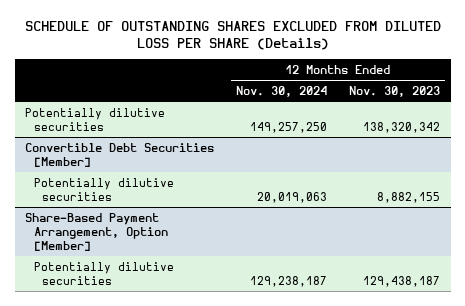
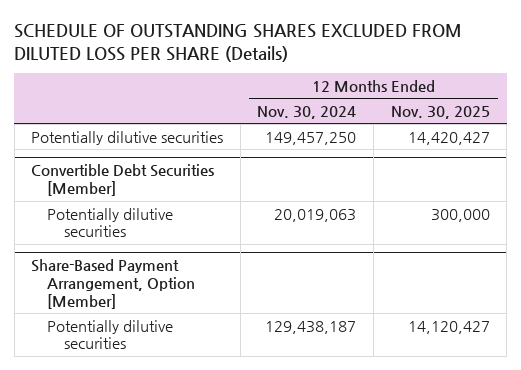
- | 12 Months Ended Nov. 30, 2024 | 12 Months Ended Nov. 30, 2023
+ | 12 Months Ended Nov. 30, 2024 | 12 Months Ended Nov. 30, 2025
- Potentially dilutive securities | 149,257,250 | 138,320,342
+ Potentially dilutive securities | 149,457,250 | 14,420,427
@ Share-Based Payment Arrangement, Option [Member]
- Potentially dilutive securities | 129,238,187 | 129,438,187
+ Potentially dilutive securities | 129,438,187 | 14,120,427

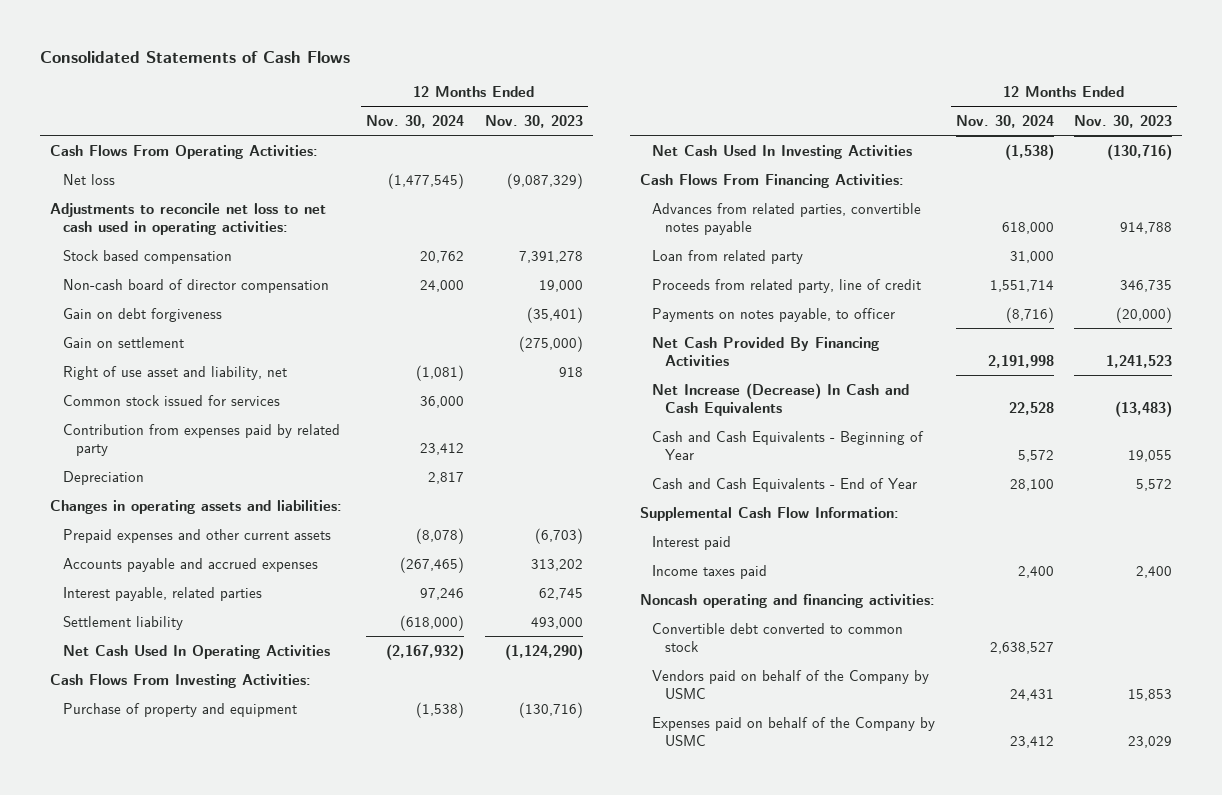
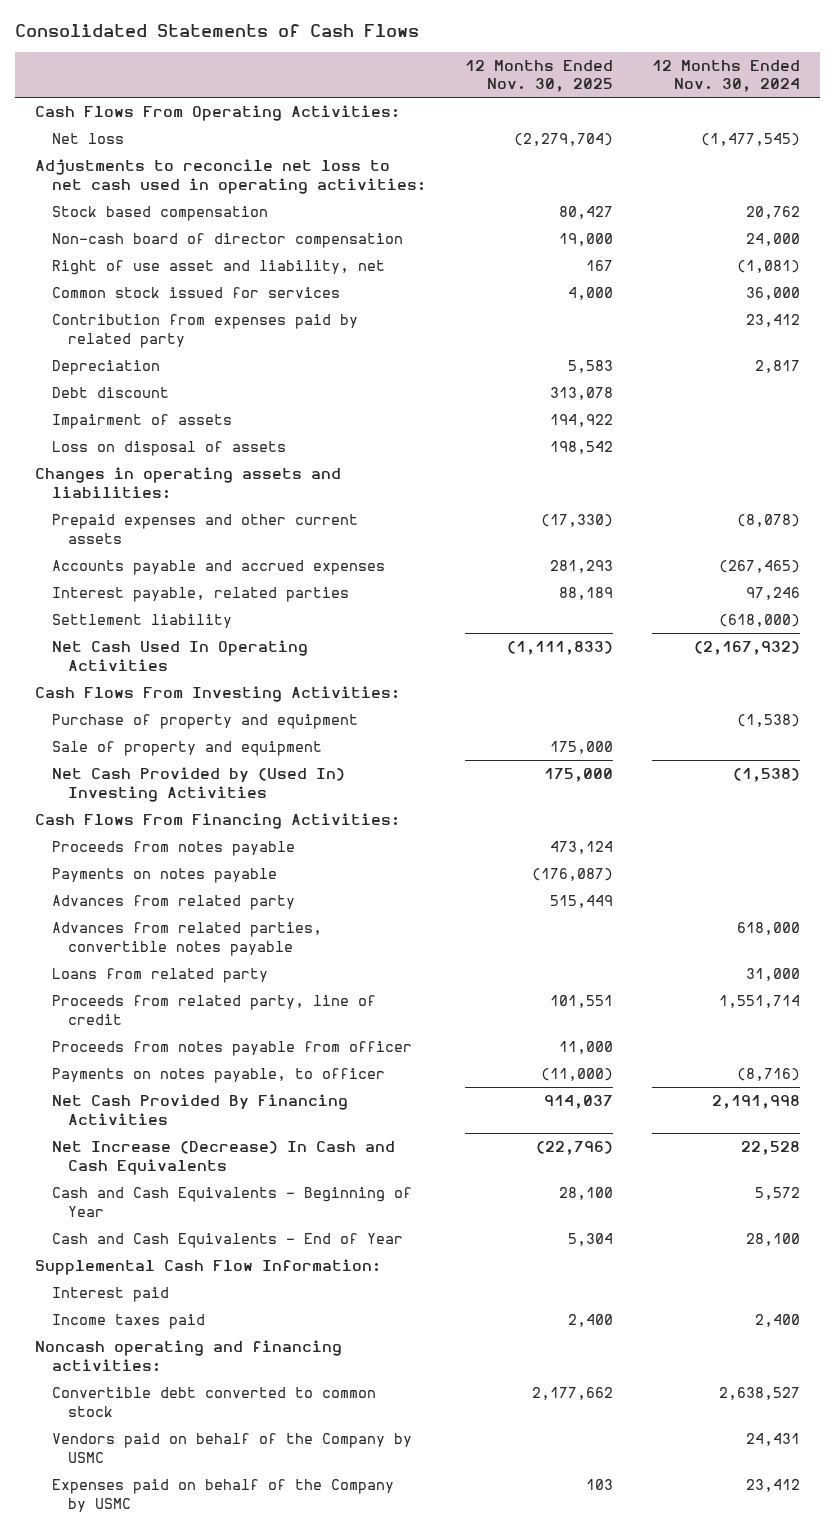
- | 12 Months Ended Nov. 30, 2024 | 12 Months Ended Nov. 30, 2023
+ | 12 Months Ended Nov. 30, 2025 | 12 Months Ended Nov. 30, 2024
- Gain on debt forgiveness | | (35,401)
- Gain on settlement | | (275,000)
+ Debt discount | 313,078 |
+ Impairment of assets | 194,922 |
+ Loss on disposal of assets | 198,542 |
- Net Cash Used In Investing Activities | (1,538) | (130,716)
+ Sale of property and equipment | 175,000 |
+ Net Cash Provided by (Used In) Investing Activities | 175,000 | (1,538)
+ Proceeds from notes payable | 473,124 |
+ Payments on notes payable | (176,087) |
+ Advances from related party | 515,449 |
- Loan from related party | 31,000 |
+ Loans from related party | | 31,000
+ Proceeds from notes payable from officer | 11,000 |

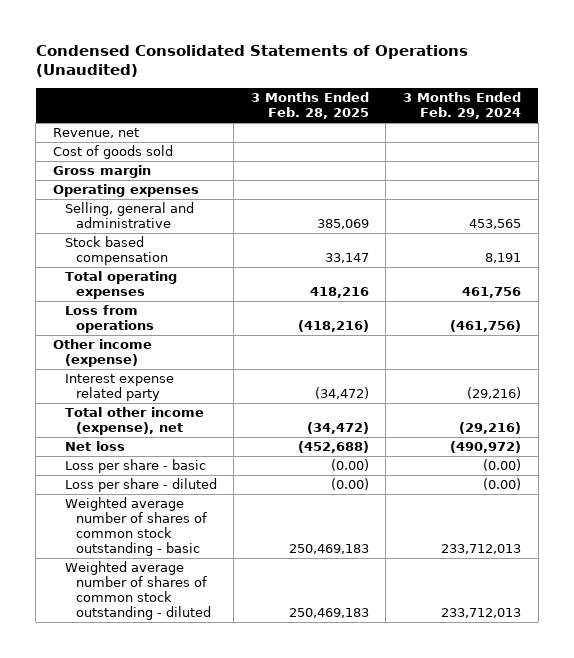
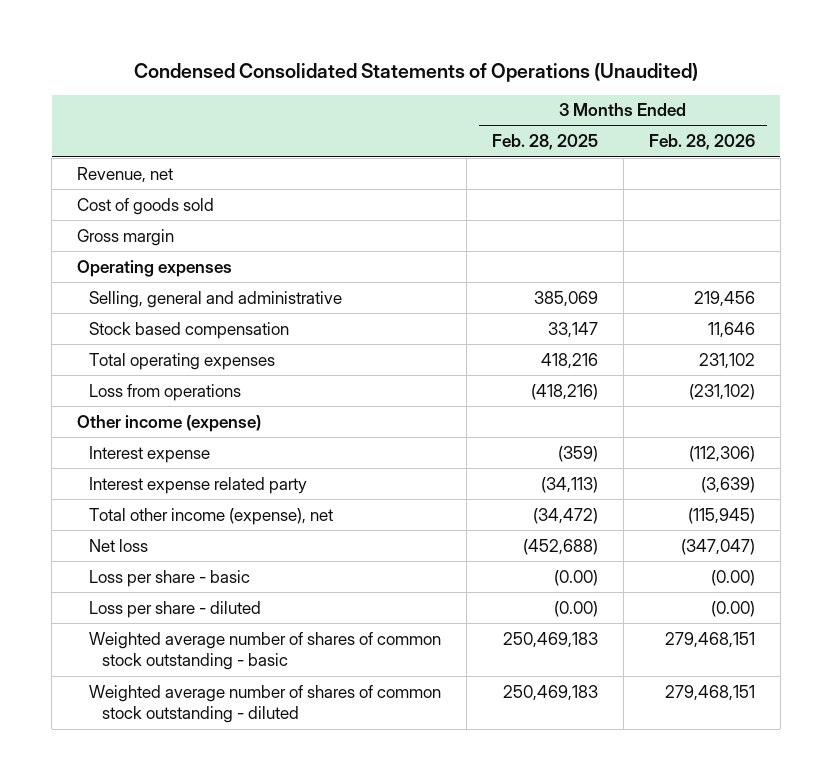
- | 3 Months Ended Feb. 28, 2025 | 3 Months Ended Feb. 29, 2024
+ | 3 Months Ended Feb. 28, 2025 | 3 Months Ended Feb. 28, 2026
- Interest expense related party | (34,472) | (29,216)
+ Interest expense | (359) | (112,306)
+ Interest expense related party | (34,113) | (3,639)

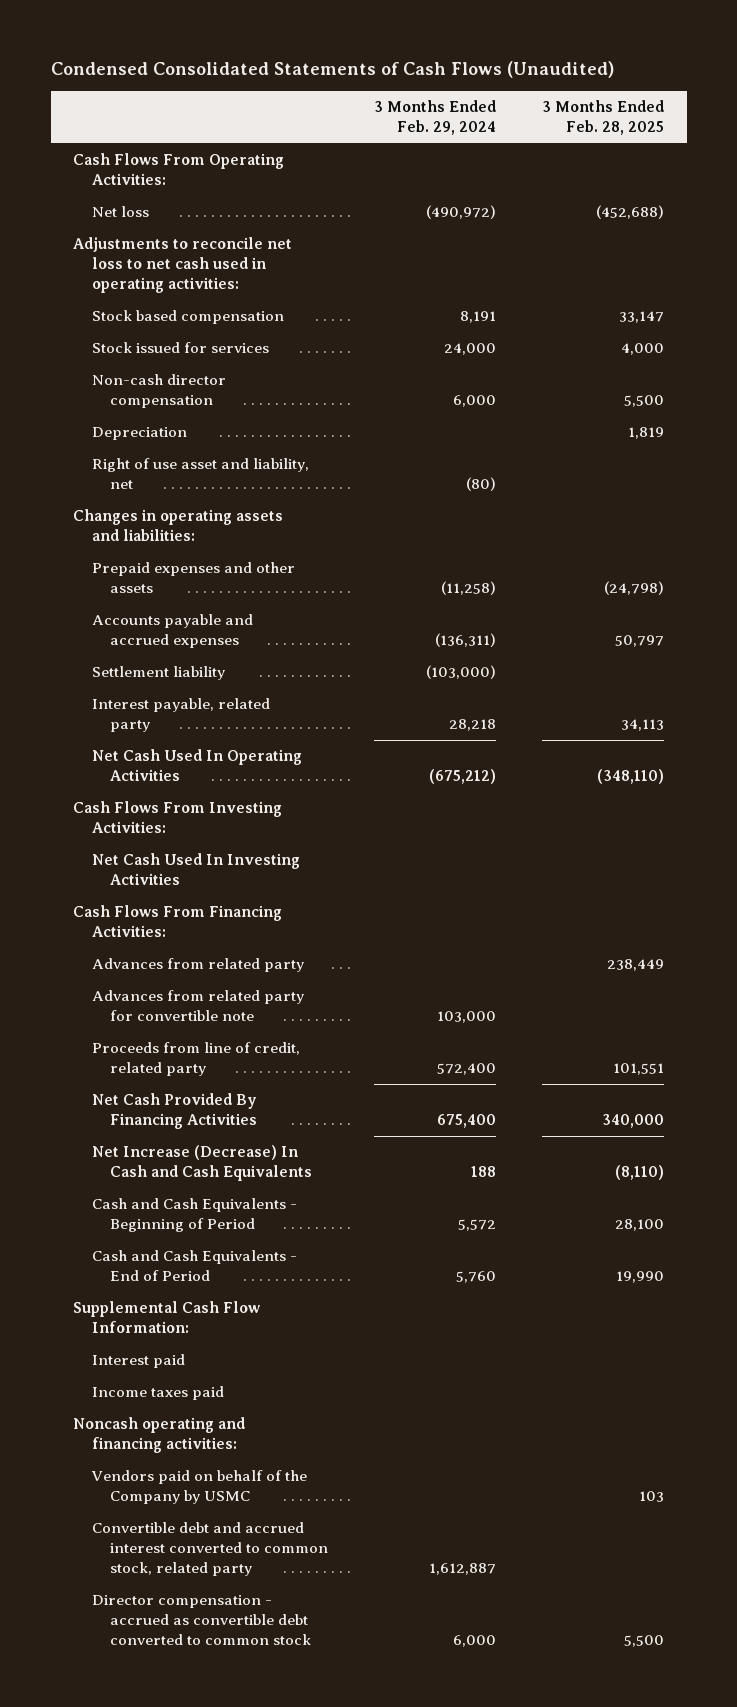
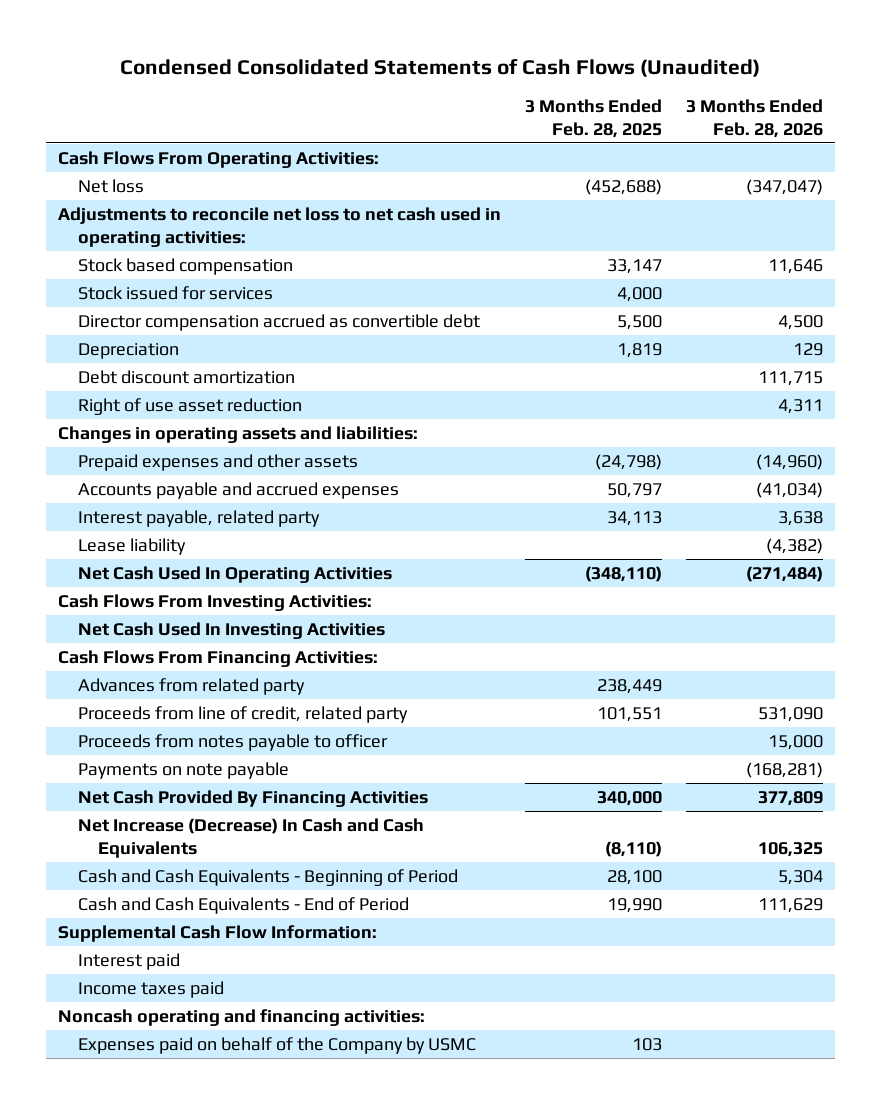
- | 3 Months Ended Feb. 29, 2024 | 3 Months Ended Feb. 28, 2025
+ | 3 Months Ended Feb. 28, 2025 | 3 Months Ended Feb. 28, 2026
- Non-cash director compensation | 6,000 | 5,500
+ Director compensation accrued as convertible debt | 5,500 | 4,500
- Right of use asset and liability, net | (80) |
+ Debt discount amortization | | 111,715
+ Right of use asset reduction | | 4,311
- Settlement liability | (103,000) |
+ Lease liability | | (4,382)
- Advances from related party for convertible note | 103,000 |
+ Proceeds from notes payable to officer | | 15,000
+ Payments on note payable | | (168,281)
- Vendors paid on behalf of the Company by USMC | | 103
- Convertible debt and accrued interest converted to common stock, related party | 1,612,887 |
- Director compensation - accrued as convertible debt converted to common stock | 6,000 | 5,500
+ Expenses paid on behalf of the Company by USMC | 103 |

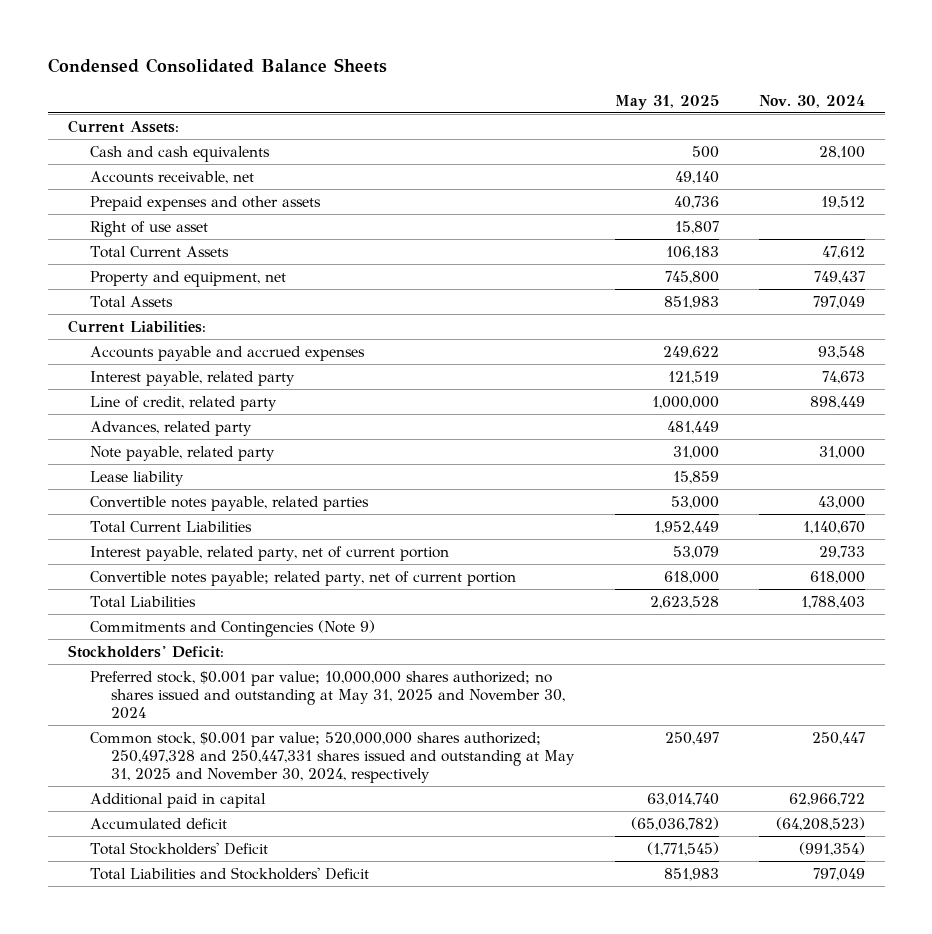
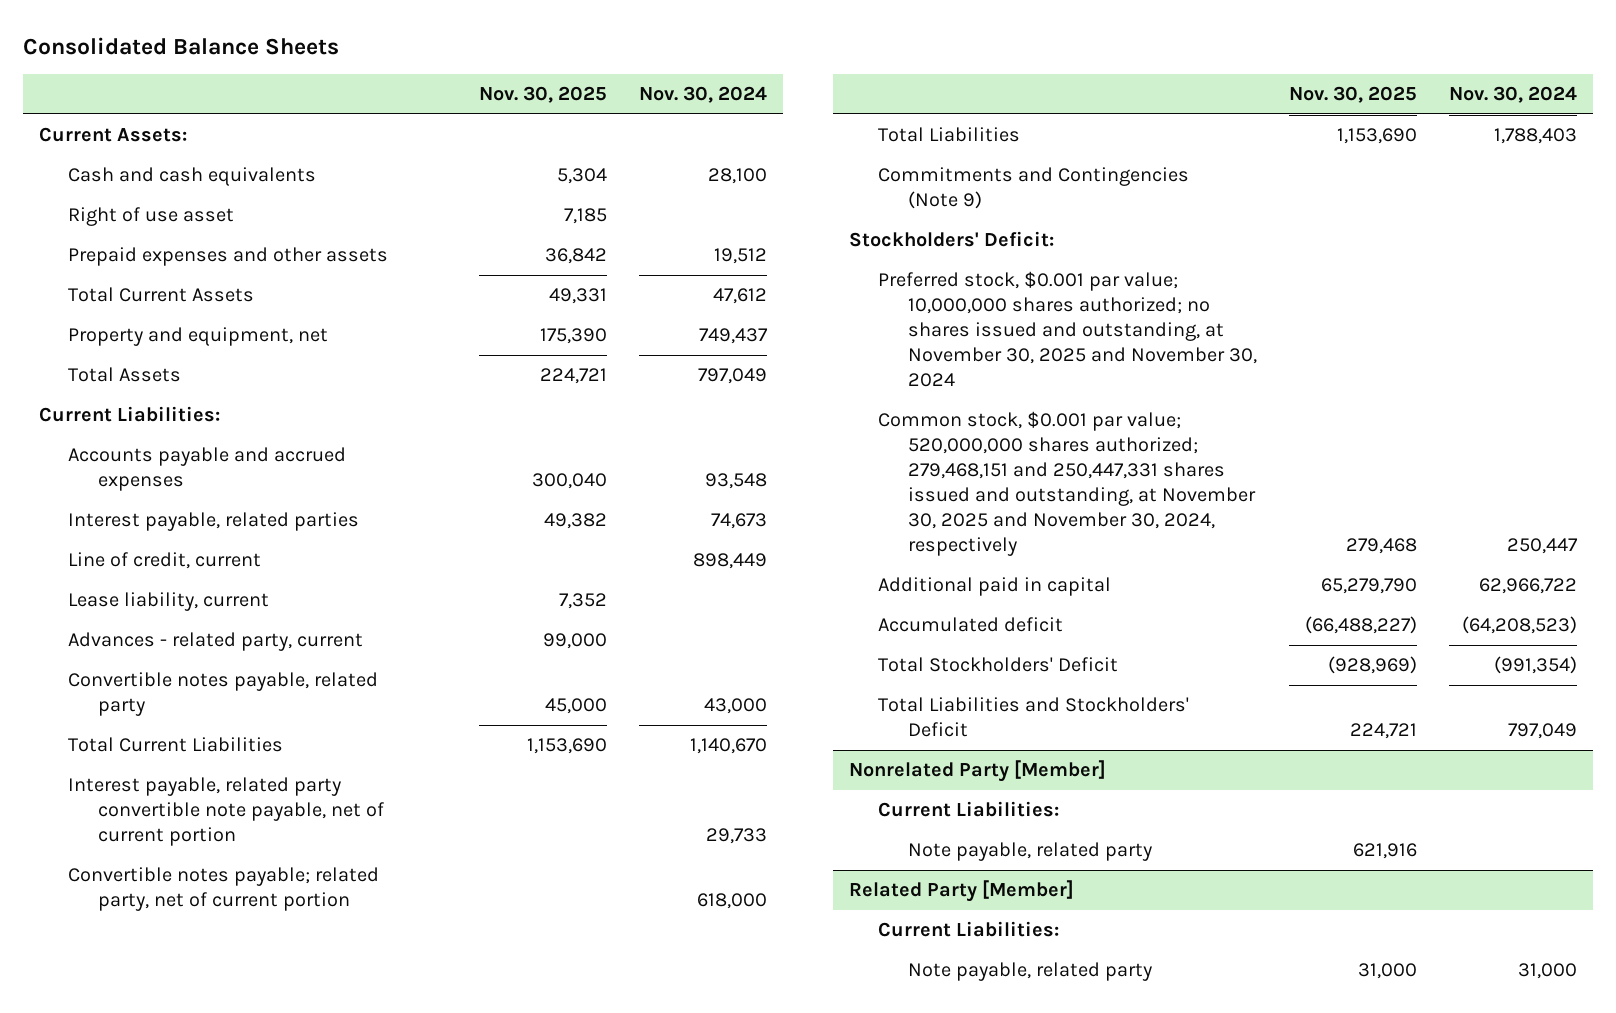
- Condensed Consolidated Balance Sheets
+ Consolidated Balance Sheets
- | May 31, 2025 | Nov. 30, 2024
+ | Nov. 30, 2025 | Nov. 30, 2024
- Accounts receivable, net | 49,140 |
moved down: Prepaid expenses and other assets | 36,842 | 19,512
- Interest payable, related party | 121,519 | 74,673
- Line of credit, related party | 1,000,000 | 898,449
- Advances, related party | 481,449 |
- Note payable, related party | 31,000 | 31,000
- Lease liability | 15,859 |
- Convertible notes payable, related parties | 53,000 | 43,000
+ Interest payable, related parties | 49,382 | 74,673
+ Line of credit, current | | 898,449
+ Lease liability, current | 7,352 |
+ Advances - related party, current | 99,000 |
+ Convertible notes payable, related party | 45,000 | 43,000
- Interest payable, related party, net of current portion | 53,079 | 29,733
+ Interest payable, related party convertible note payable, net of current portion | | 29,733
- Preferred stock, $0.001 par value; 10,000,000 shares authorized; no shares issued and outstanding at May 31, 2025 and November 30, 2024
- Common stock, $0.001 par value; 520,000,000 shares authorized; 250,497,328 and 250,447,331 shares issued and outstanding at May 31, 2025 and November 30, 2024, respectively | 250,497 | 250,447
+ Preferred stock, $0.001 par value; 10,000,000 shares authorized; no shares issued and outstanding, at November 30, 2025 and November 30, 2024
+ Common stock, $0.001 par value; 520,000,000 shares authorized; 279,468,151 and 250,447,331 shares issued and outstanding, at November 30, 2025 and November 30, 2024, respectively | 279,468 | 250,447
+ Nonrelated Party [Member]
+ Current Liabilities:
+ Note payable, related party | 621,916 |
+ Related Party [Member]
+ Current Liabilities:
+ Note payable, related party | 31,000 | 31,000

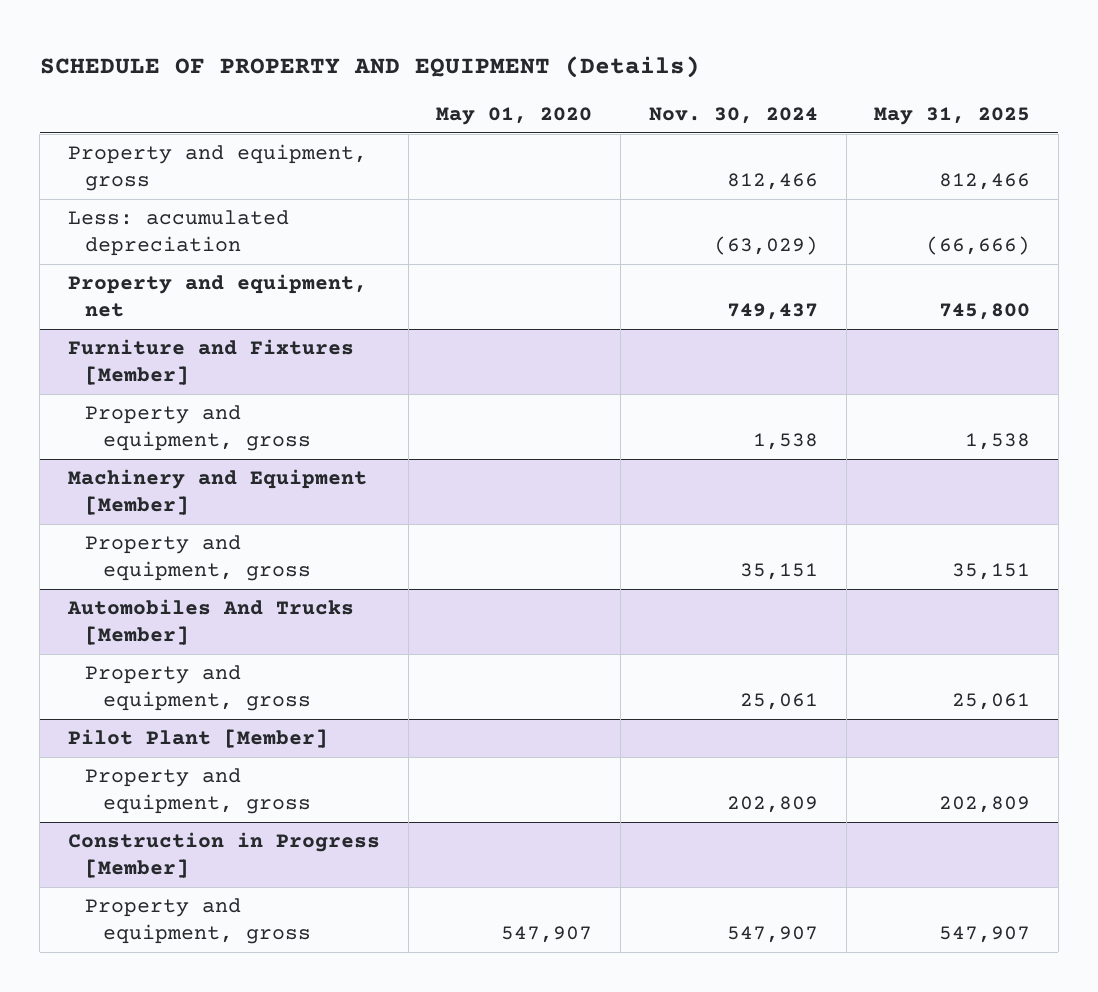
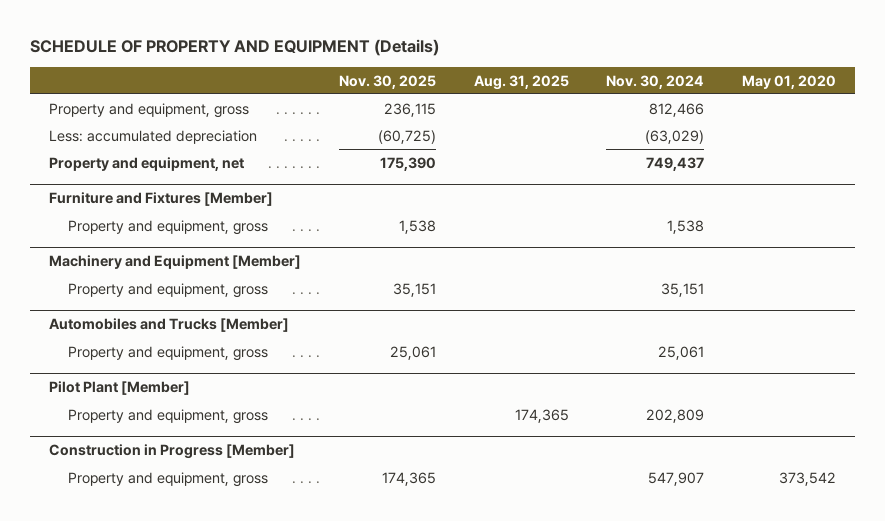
- | May 01, 2020 | Nov. 30, 2024 | May 31, 2025
+ | Nov. 30, 2025 | Aug. 31, 2025 | Nov. 30, 2024 | May 01, 2020
- Automobiles And Trucks [Member]
+ Automobiles and Trucks [Member]
@ Construction in Progress [Member]
- Property and equipment, gross | 547,907 | 547,907 | 547,907
+ Property and equipment, gross | 174,365 | | 547,907 | 373,542

